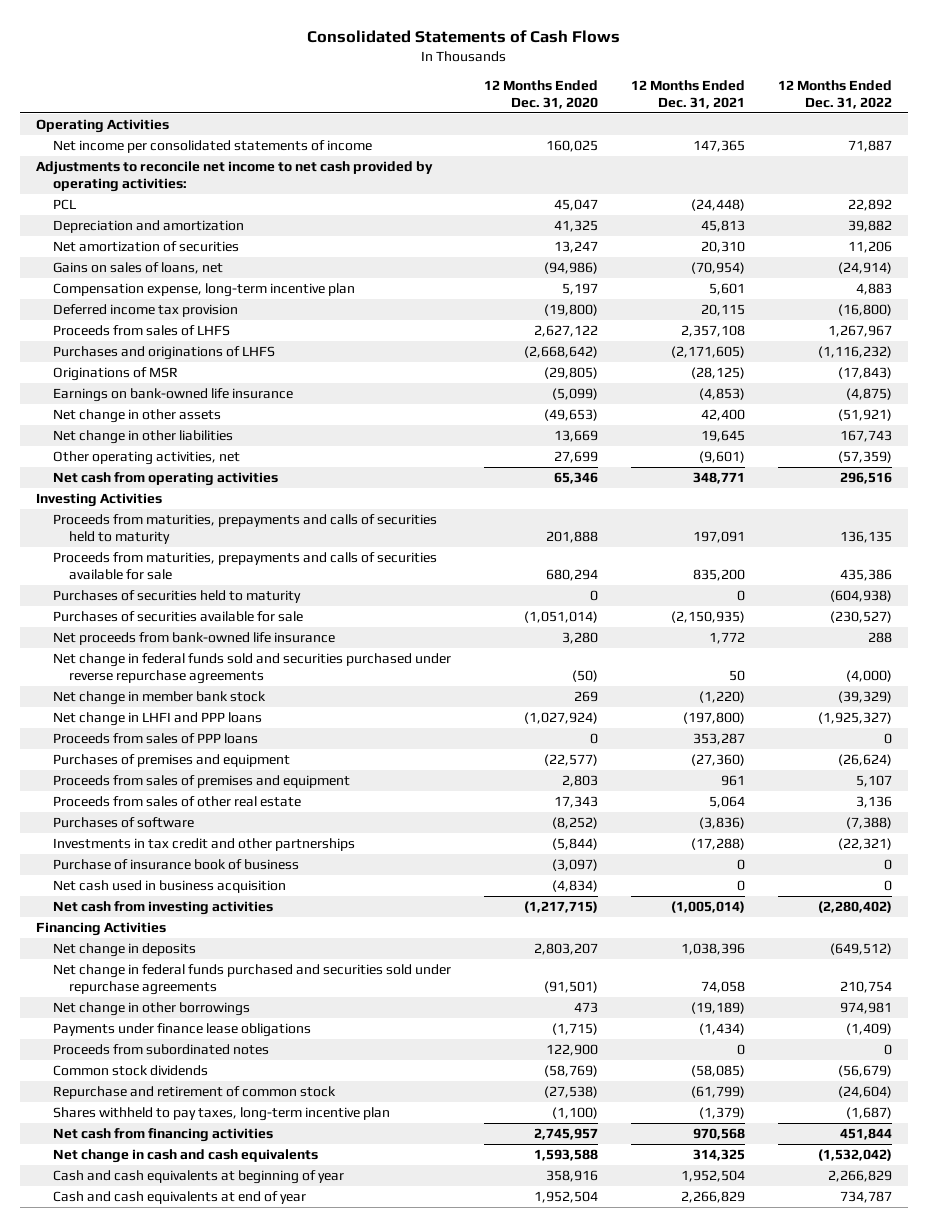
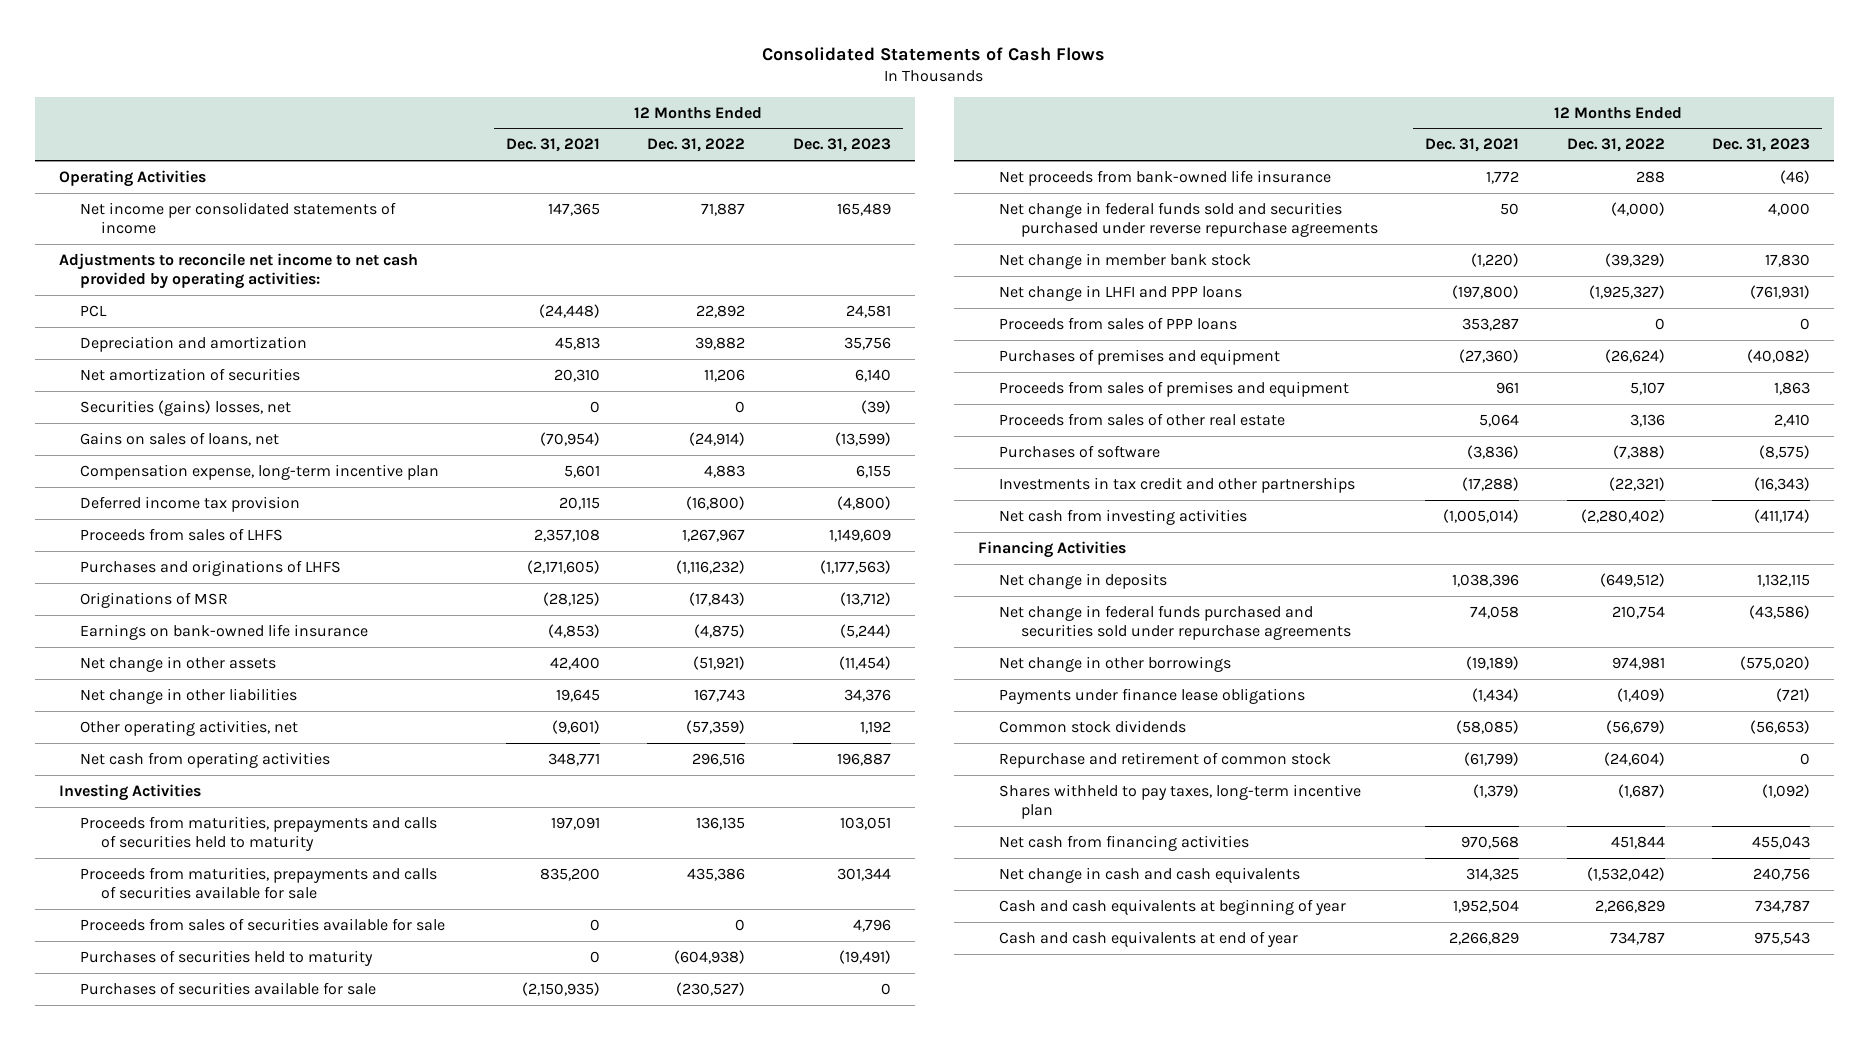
- | 12 Months Ended Dec. 31, 2020 | 12 Months Ended Dec. 31, 2021 | 12 Months Ended Dec. 31, 2022
+ | 12 Months Ended Dec. 31, 2021 | 12 Months Ended Dec. 31, 2022 | 12 Months Ended Dec. 31, 2023
+ Securities (gains) losses, net | 0 | 0 | (39)
+ Proceeds from sales of securities available for sale | 0 | 0 | 4,796
- Purchase of insurance book of business | (3,097) | 0 | 0
- Net cash used in business acquisition | (4,834) | 0 | 0
- Proceeds from subordinated notes | 122,900 | 0 | 0

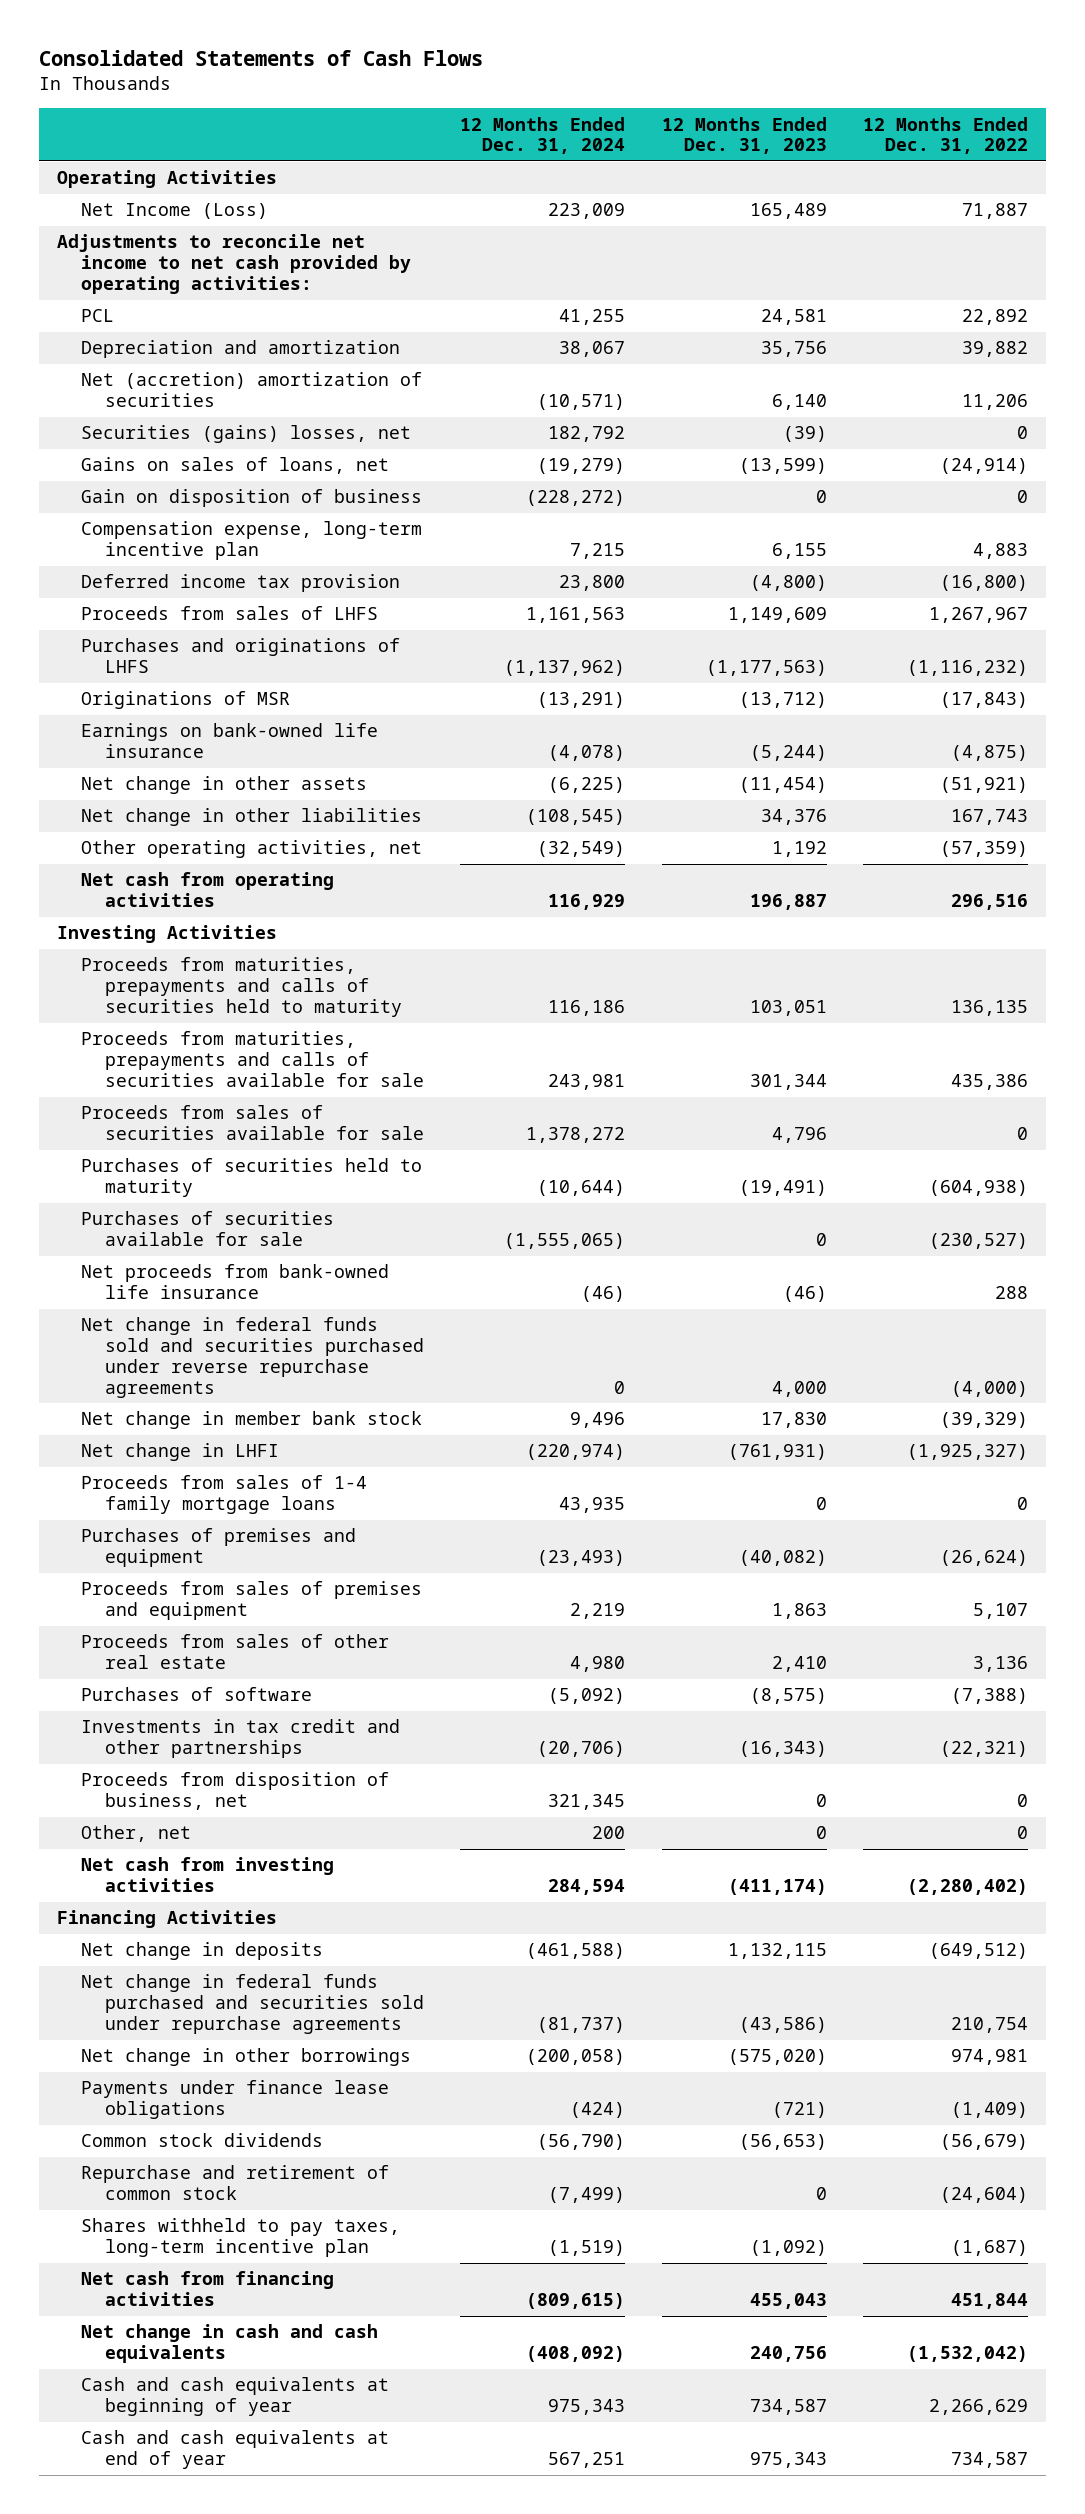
- | 12 Months Ended Dec. 31, 2021 | 12 Months Ended Dec. 31, 2022 | 12 Months Ended Dec. 31, 2023
+ | 12 Months Ended Dec. 31, 2024 | 12 Months Ended Dec. 31, 2023 | 12 Months Ended Dec. 31, 2022
- Net income per consolidated statements of income | 147,365 | 71,887 | 165,489
+ Net Income (Loss) | 223,009 | 165,489 | 71,887
- Net amortization of securities | 20,310 | 11,206 | 6,140
+ Net (accretion) amortization of securities | (10,571) | 6,140 | 11,206
+ Gain on disposition of business | (228,272) | 0 | 0
- Net change in LHFI and PPP loans | (197,800) | (1,925,327) | (761,931)
- Proceeds from sales of PPP loans | 353,287 | 0 | 0
+ Net change in LHFI | (220,974) | (761,931) | (1,925,327)
+ Proceeds from sales of 1-4 family mortgage loans | 43,935 | 0 | 0
+ Proceeds from disposition of business, net | 321,345 | 0 | 0
+ Other, net | 200 | 0 | 0
- Cash and cash equivalents at beginning of year | 1,952,504 | 2,266,829 | 734,787
- Cash and cash equivalents at end of year | 2,266,829 | 734,787 | 975,543
+ Cash and cash equivalents at beginning of year | 975,343 | 734,587 | 2,266,629
+ Cash and cash equivalents at end of year | 567,251 | 975,343 | 734,587

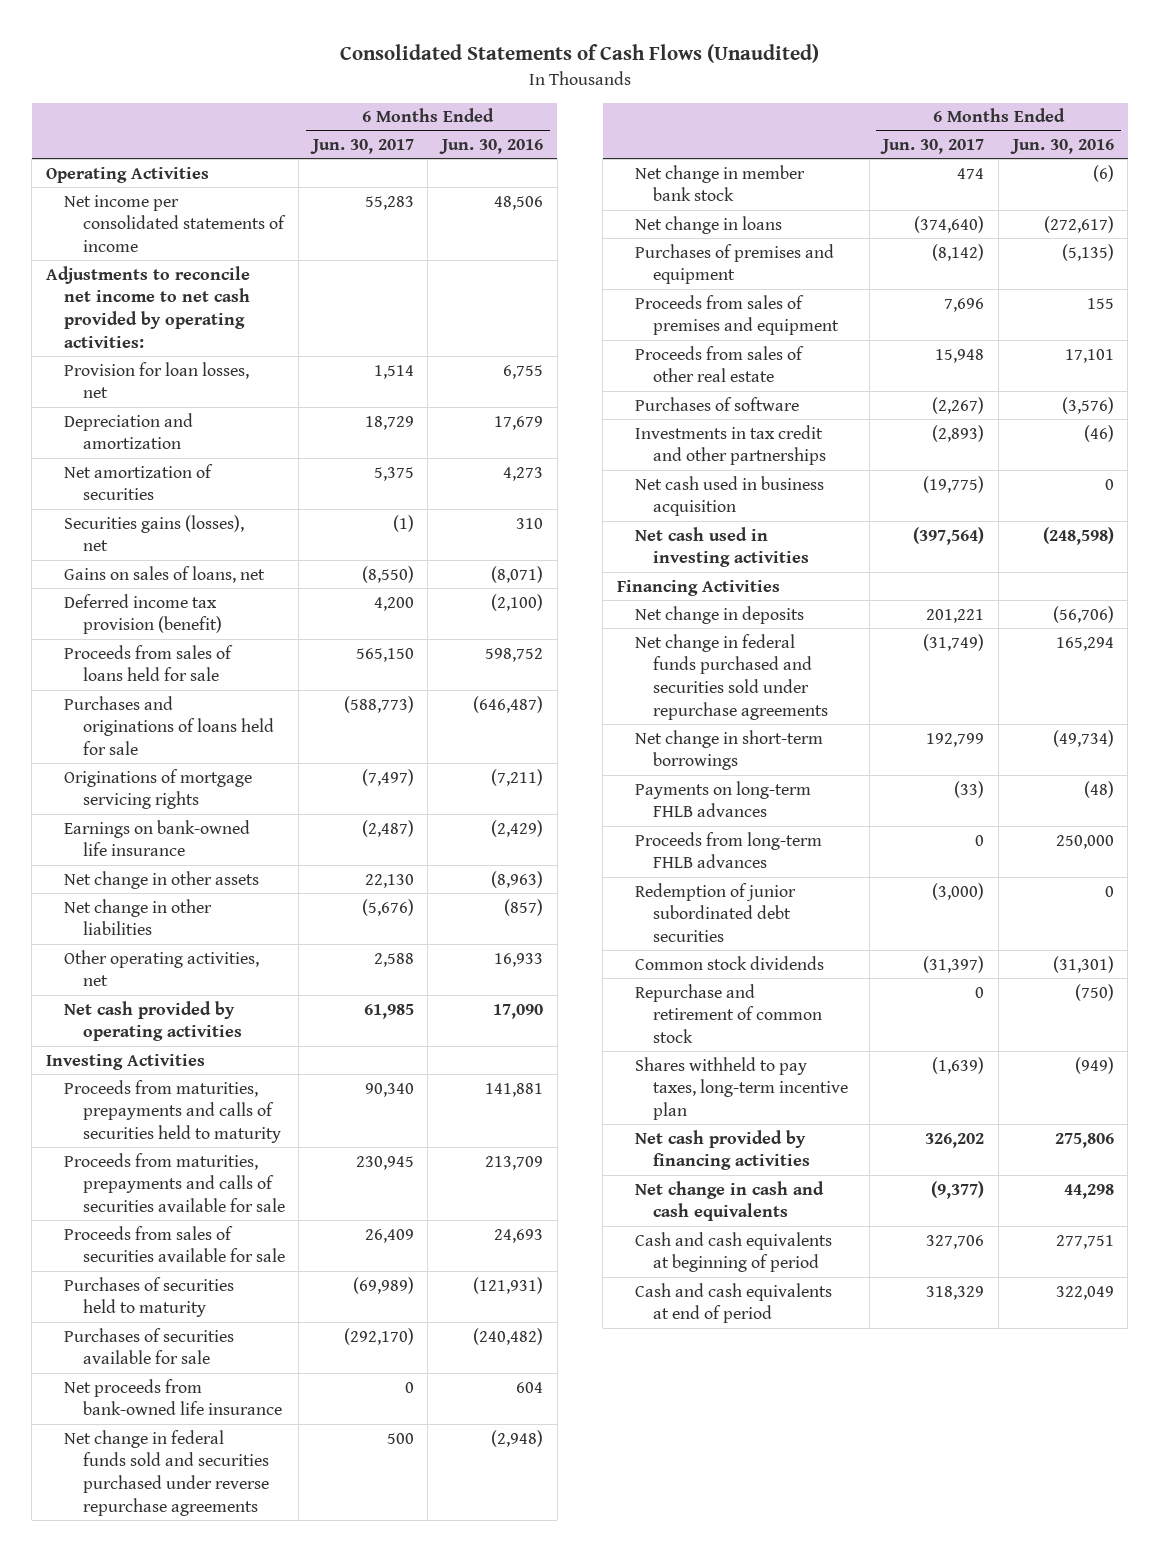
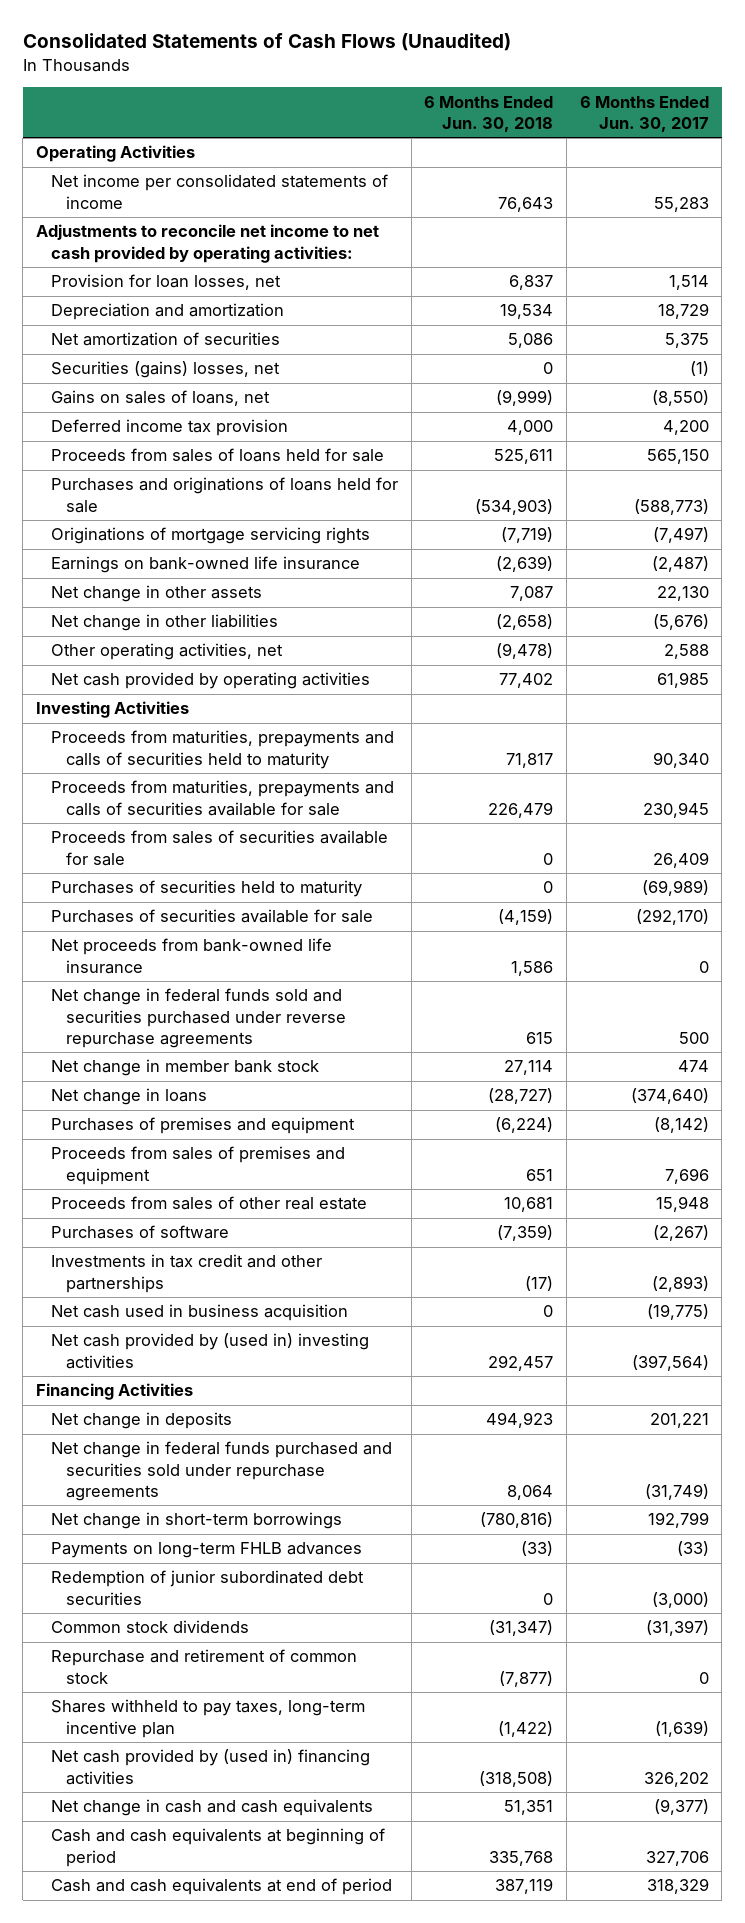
- | 6 Months Ended Jun. 30, 2017 | 6 Months Ended Jun. 30, 2016
+ | 6 Months Ended Jun. 30, 2018 | 6 Months Ended Jun. 30, 2017
- Securities gains (losses), net | (1) | 310
+ Securities (gains) losses, net | 0 | (1)
- Deferred income tax provision (benefit) | 4,200 | (2,100)
+ Deferred income tax provision | 4,000 | 4,200
- Net cash used in investing activities | (397,564) | (248,598)
+ Net cash provided by (used in) investing activities | 292,457 | (397,564)
- Proceeds from long-term FHLB advances | 0 | 250,000
- Net cash provided by financing activities | 326,202 | 275,806
+ Net cash provided by (used in) financing activities | (318,508) | 326,202

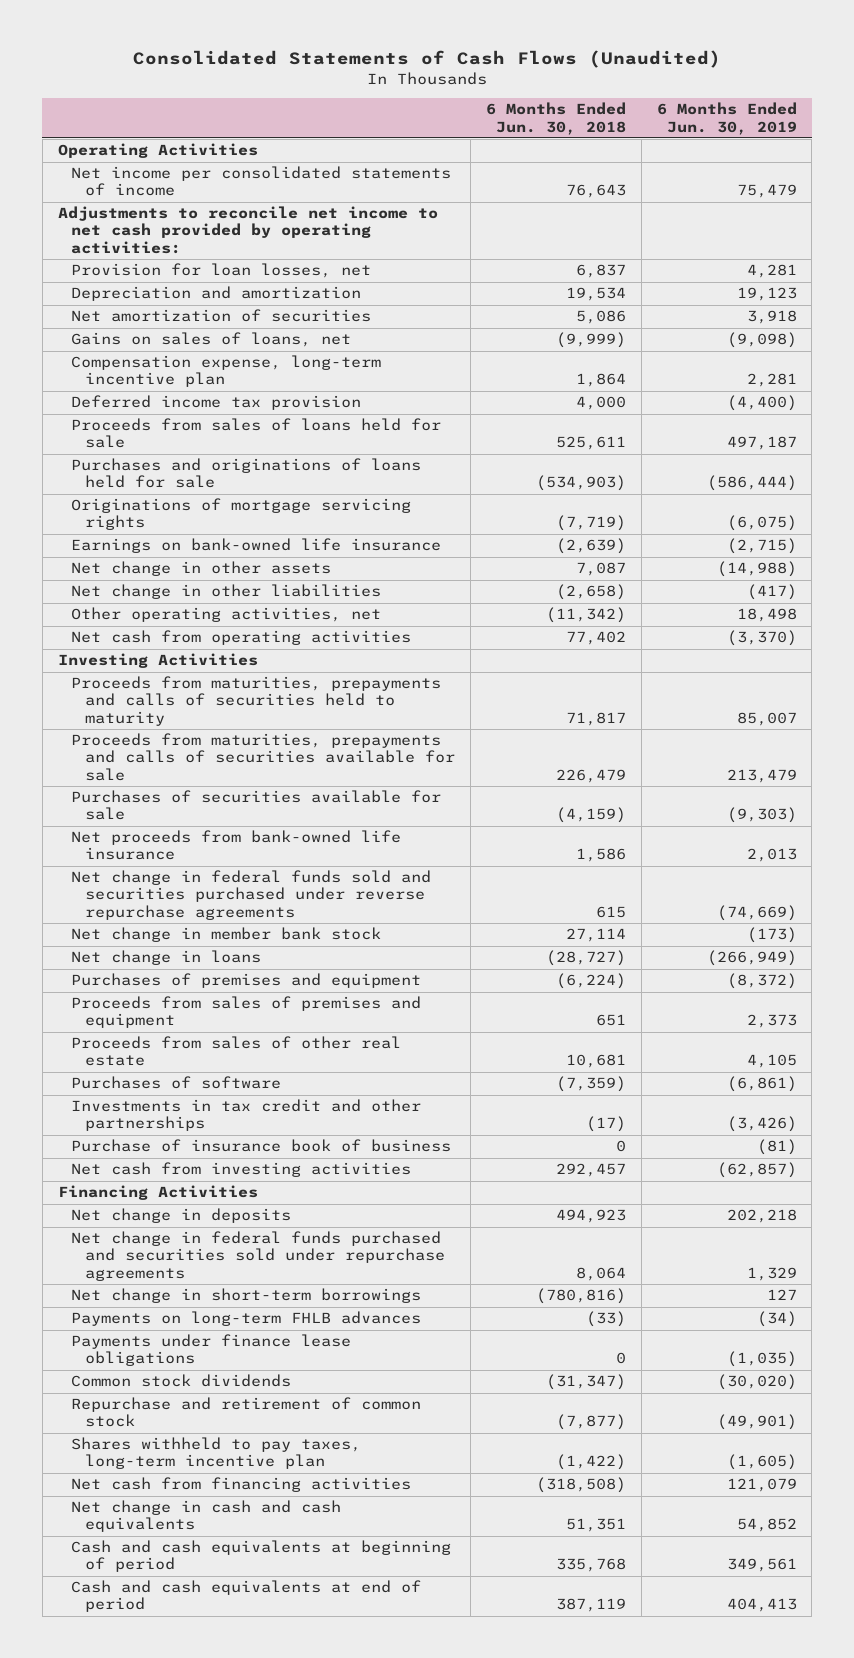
- | 6 Months Ended Jun. 30, 2018 | 6 Months Ended Jun. 30, 2017
+ | 6 Months Ended Jun. 30, 2018 | 6 Months Ended Jun. 30, 2019
- Securities (gains) losses, net | 0 | (1)
+ Compensation expense, long-term incentive plan | 1,864 | 2,281
- Other operating activities, net | (9,478) | 2,588
- Net cash provided by operating activities | 77,402 | 61,985
+ Other operating activities, net | (11,342) | 18,498
+ Net cash from operating activities | 77,402 | (3,370)
- Proceeds from sales of securities available for sale | 0 | 26,409
- Purchases of securities held to maturity | 0 | (69,989)
- Net cash used in business acquisition | 0 | (19,775)
- Net cash provided by (used in) investing activities | 292,457 | (397,564)
+ Purchase of insurance book of business | 0 | (81)
+ Net cash from investing activities | 292,457 | (62,857)
- Redemption of junior subordinated debt securities | 0 | (3,000)
+ Payments under finance lease obligations | 0 | (1,035)
- Net cash provided by (used in) financing activities | (318,508) | 326,202
+ Net cash from financing activities | (318,508) | 121,079

